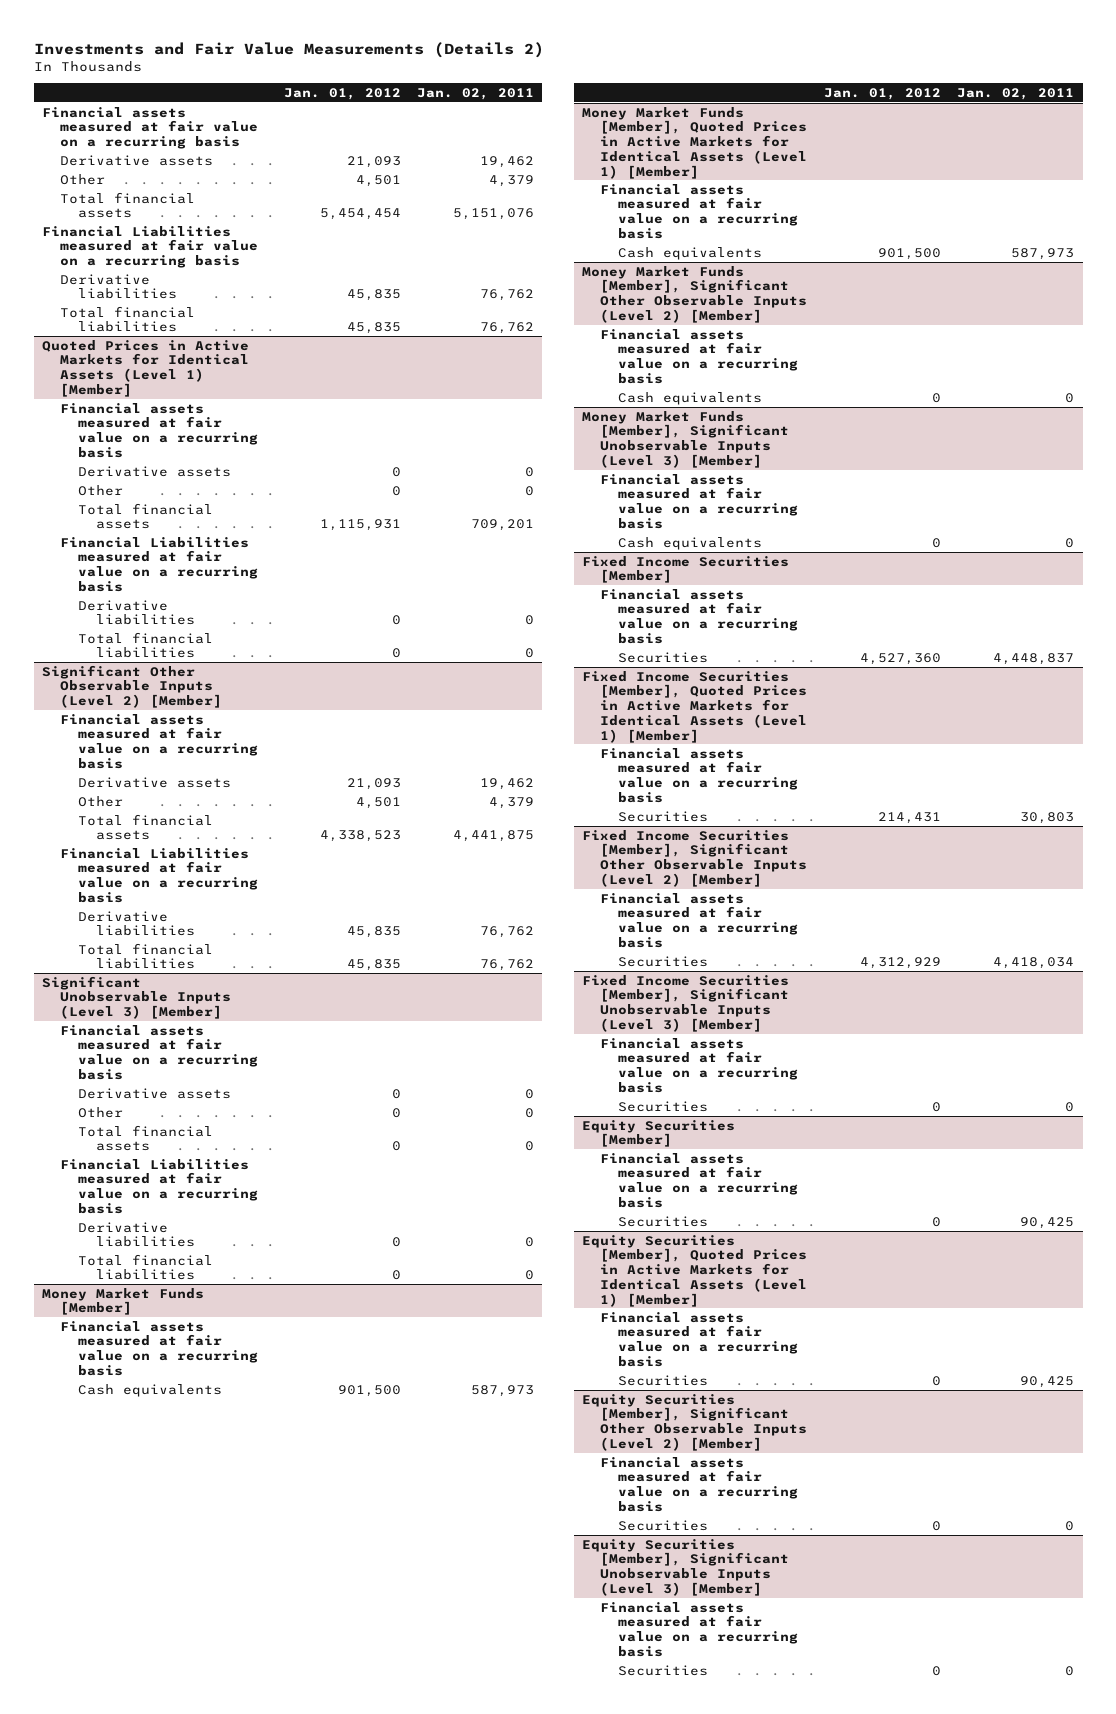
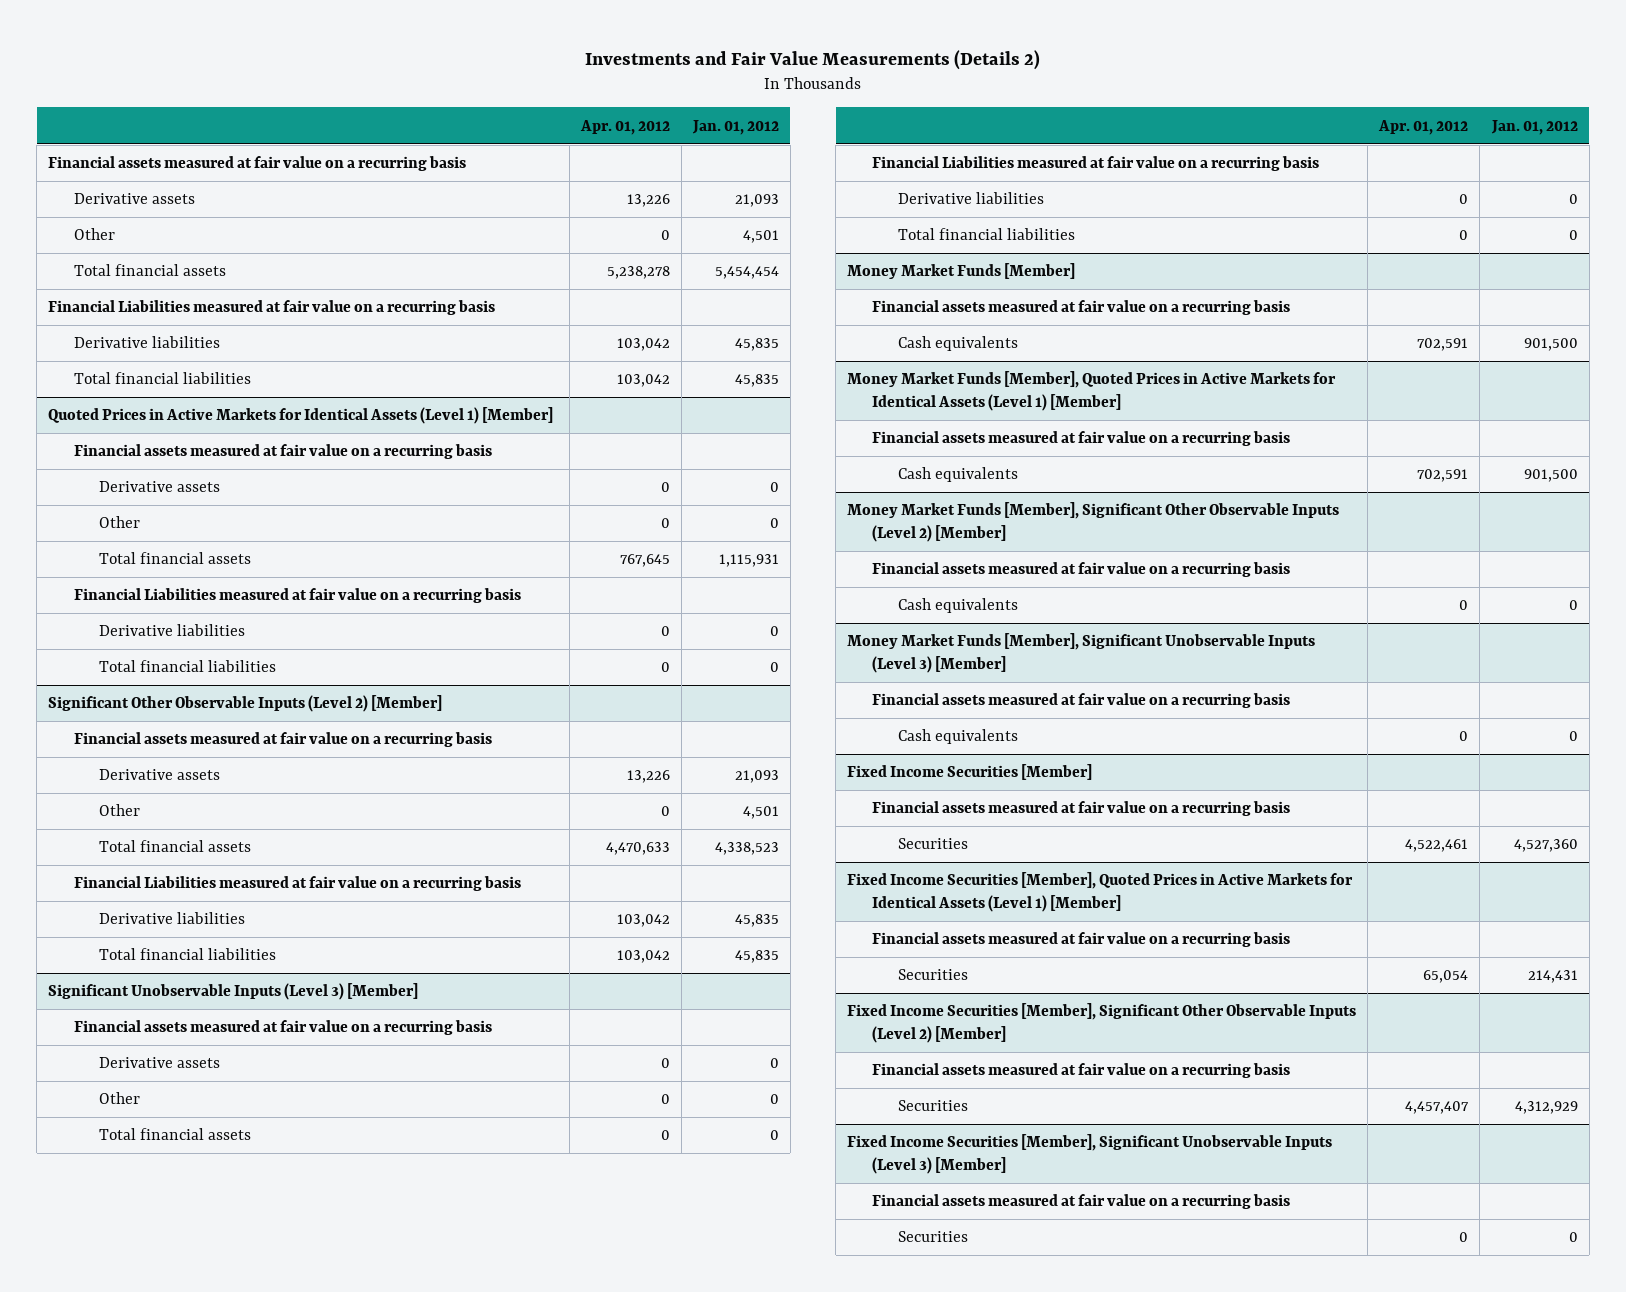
- | Jan. 01, 2012 | Jan. 02, 2011
+ | Apr. 01, 2012 | Jan. 01, 2012
- Equity Securities [Member]
- Financial assets measured at fair value on a recurring basis
- Securities | 0 | 90,425
- Equity Securities [Member], Quoted Prices in Active Markets for Identical Assets (Level 1) [Member]
- Financial assets measured at fair value on a recurring basis
- Securities | 0 | 90,425
- Equity Securities [Member], Significant Other Observable Inputs (Level 2) [Member]
- Financial assets measured at fair value on a recurring basis
- Securities | 0 | 0
- Equity Securities [Member], Significant Unobservable Inputs (Level 3) [Member]
- Financial assets measured at fair value on a recurring basis
- Securities | 0 | 0

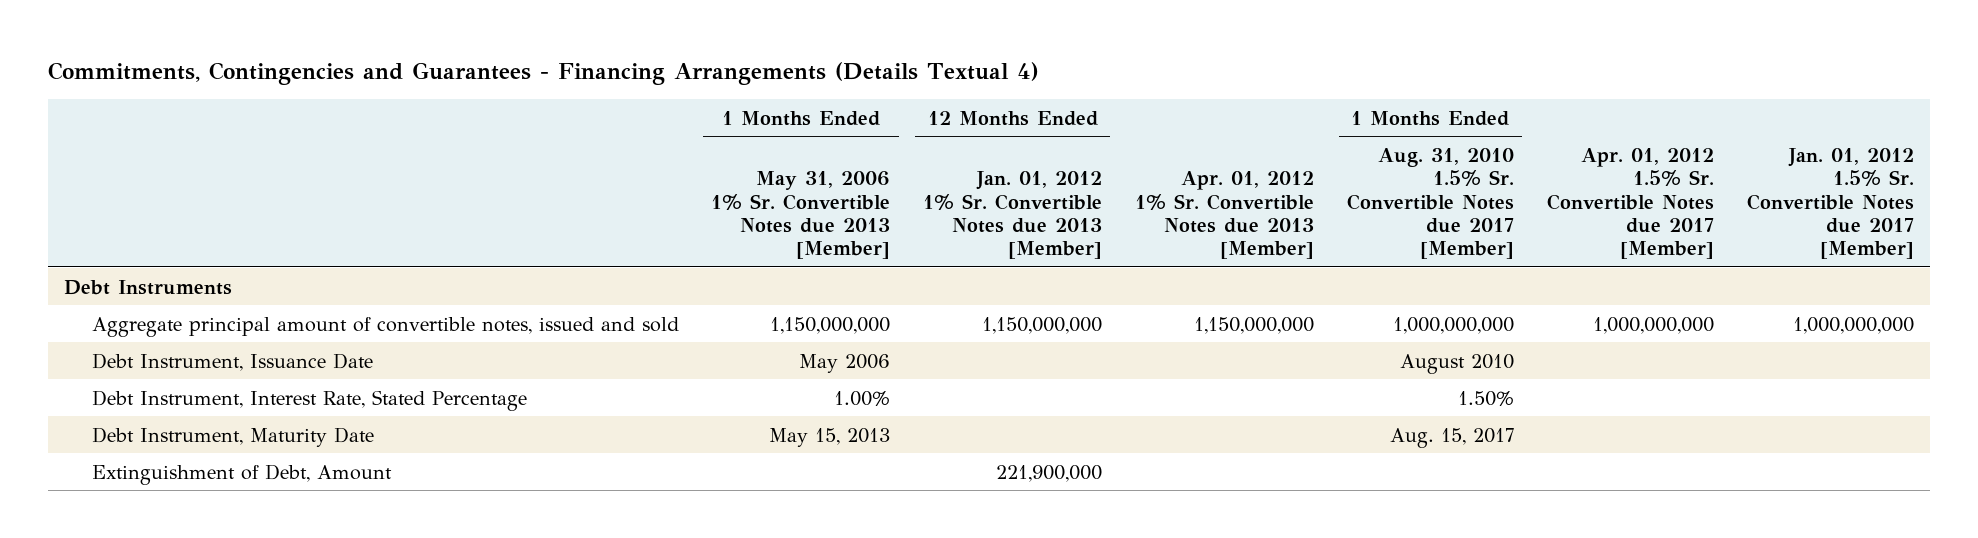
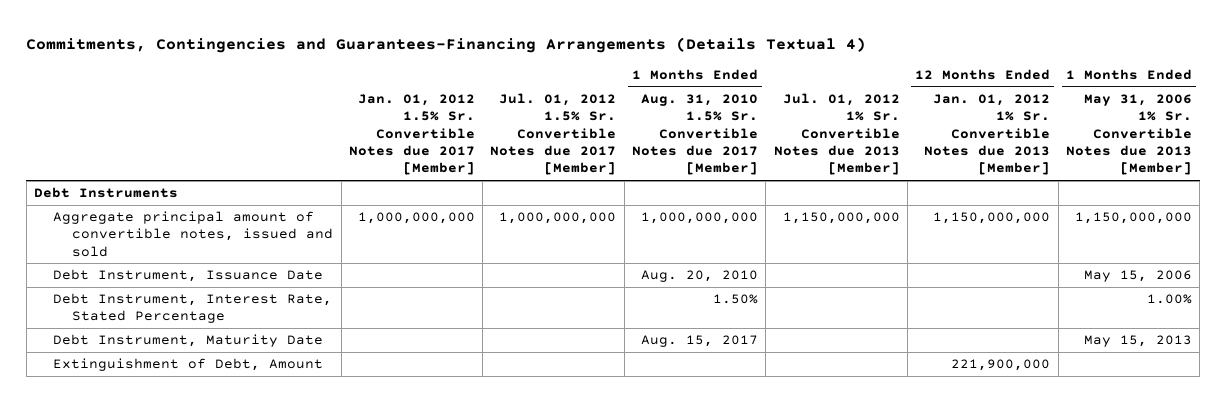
- Commitments, Contingencies and Guarantees - Financing Arrangements (Details Textual 4)
+ Commitments, Contingencies and Guarantees-Financing Arrangements (Details Textual 4)
- | 1 Months Ended May 31, 2006 1% Sr. Convertible Notes due 2013 [Member] | 12 Months Ended Jan. 01, 2012 1% Sr. Convertible Notes due 2013 [Member] | Apr. 01, 2012 1% Sr. Convertible Notes due 2013 [Member] | 1 Months Ended Aug. 31, 2010 1.5% Sr. Convertible Notes due 2017 [Member] | Apr. 01, 2012 1.5% Sr. Convertible Notes due 2017 [Member] | Jan. 01, 2012 1.5% Sr. Convertible Notes due 2017 [Member]
+ | Jan. 01, 2012 1.5% Sr. Convertible Notes due 2017 [Member] | Jul. 01, 2012 1.5% Sr. Convertible Notes due 2017 [Member] | 1 Months Ended Aug. 31, 2010 1.5% Sr. Convertible Notes due 2017 [Member] | Jul. 01, 2012 1% Sr. Convertible Notes due 2013 [Member] | 12 Months Ended Jan. 01, 2012 1% Sr. Convertible Notes due 2013 [Member] | 1 Months Ended May 31, 2006 1% Sr. Convertible Notes due 2013 [Member]
- Debt Instrument, Issuance Date | May 2006 | | | August 2010 | |
+ Debt Instrument, Issuance Date | | | Aug. 20, 2010 | | | May 15, 2006

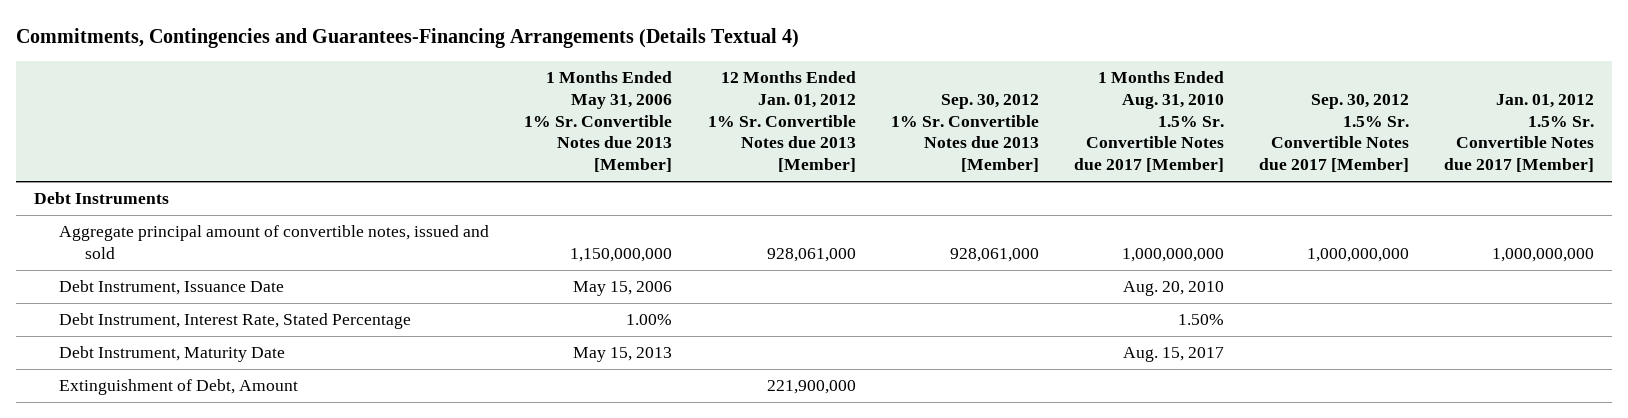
- | Jan. 01, 2012 1.5% Sr. Convertible Notes due 2017 [Member] | Jul. 01, 2012 1.5% Sr. Convertible Notes due 2017 [Member] | 1 Months Ended Aug. 31, 2010 1.5% Sr. Convertible Notes due 2017 [Member] | Jul. 01, 2012 1% Sr. Convertible Notes due 2013 [Member] | 12 Months Ended Jan. 01, 2012 1% Sr. Convertible Notes due 2013 [Member] | 1 Months Ended May 31, 2006 1% Sr. Convertible Notes due 2013 [Member]
+ | 1 Months Ended May 31, 2006 1% Sr. Convertible Notes due 2013 [Member] | 12 Months Ended Jan. 01, 2012 1% Sr. Convertible Notes due 2013 [Member] | Sep. 30, 2012 1% Sr. Convertible Notes due 2013 [Member] | 1 Months Ended Aug. 31, 2010 1.5% Sr. Convertible Notes due 2017 [Member] | Sep. 30, 2012 1.5% Sr. Convertible Notes due 2017 [Member] | Jan. 01, 2012 1.5% Sr. Convertible Notes due 2017 [Member]
- Aggregate principal amount of convertible notes, issued and sold | 1,000,000,000 | 1,000,000,000 | 1,000,000,000 | 1,150,000,000 | 1,150,000,000 | 1,150,000,000
+ Aggregate principal amount of convertible notes, issued and sold | 1,150,000,000 | 928,061,000 | 928,061,000 | 1,000,000,000 | 1,000,000,000 | 1,000,000,000

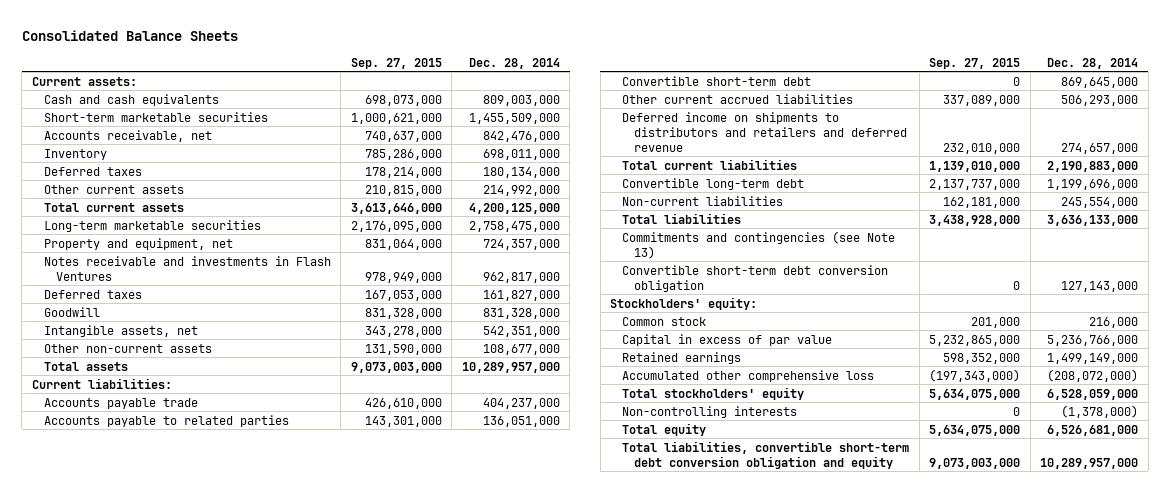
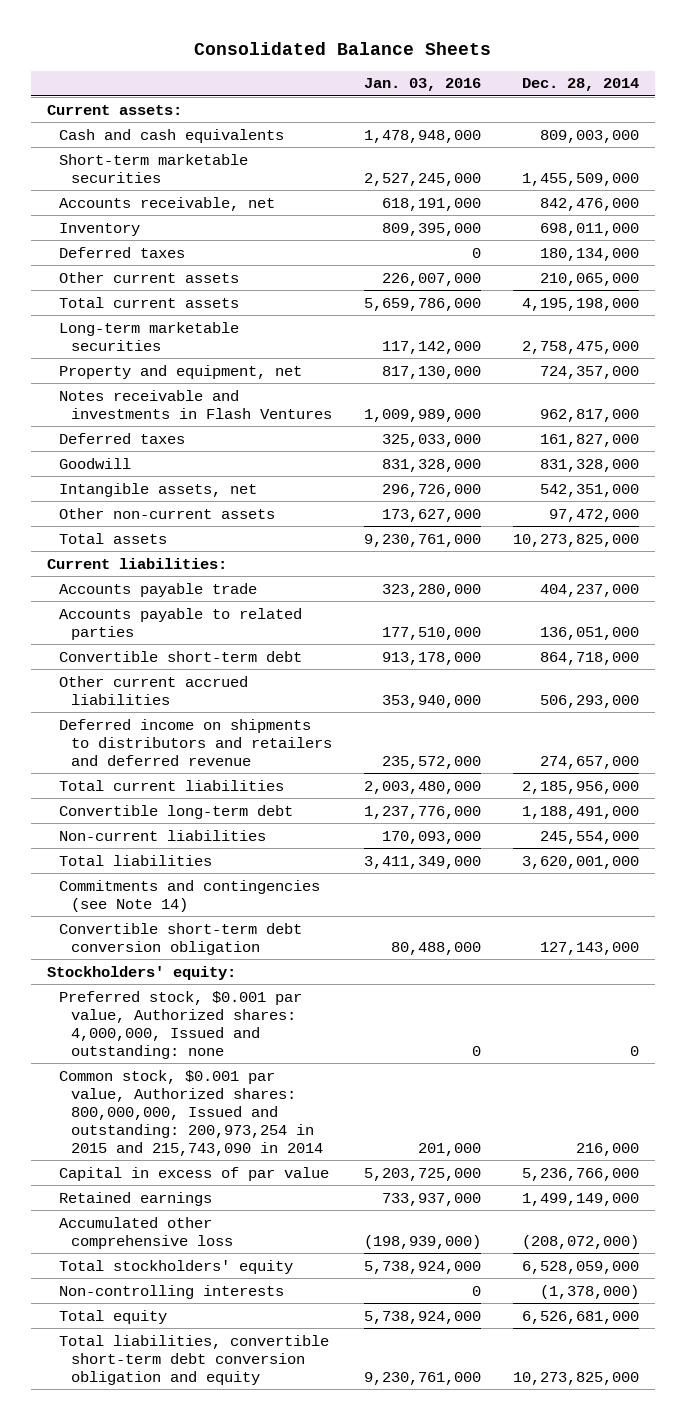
- | Sep. 27, 2015 | Dec. 28, 2014
+ | Jan. 03, 2016 | Dec. 28, 2014
- Other current assets | 210,815,000 | 214,992,000
- Total current assets | 3,613,646,000 | 4,200,125,000
+ Other current assets | 226,007,000 | 210,065,000
+ Total current assets | 5,659,786,000 | 4,195,198,000
- Other non-current assets | 131,590,000 | 108,677,000
- Total assets | 9,073,003,000 | 10,289,957,000
+ Other non-current assets | 173,627,000 | 97,472,000
+ Total assets | 9,230,761,000 | 10,273,825,000
- Convertible short-term debt | 0 | 869,645,000
+ Convertible short-term debt | 913,178,000 | 864,718,000
- Total current liabilities | 1,139,010,000 | 2,190,883,000
- Convertible long-term debt | 2,137,737,000 | 1,199,696,000
+ Total current liabilities | 2,003,480,000 | 2,185,956,000
+ Convertible long-term debt | 1,237,776,000 | 1,188,491,000
- Total liabilities | 3,438,928,000 | 3,636,133,000
- Commitments and contingencies (see Note 13)
+ Total liabilities | 3,411,349,000 | 3,620,001,000
+ Commitments and contingencies (see Note 14)
- Common stock | 201,000 | 216,000
+ Preferred stock, $0.001 par value, Authorized shares: 4,000,000, Issued and outstanding: none | 0 | 0
+ Common stock, $0.001 par value, Authorized shares: 800,000,000, Issued and outstanding: 200,973,254 in 2015 and 215,743,090 in 2014 | 201,000 | 216,000
- Total liabilities, convertible short-term debt conversion obligation and equity | 9,073,003,000 | 10,289,957,000
+ Total liabilities, convertible short-term debt conversion obligation and equity | 9,230,761,000 | 10,273,825,000

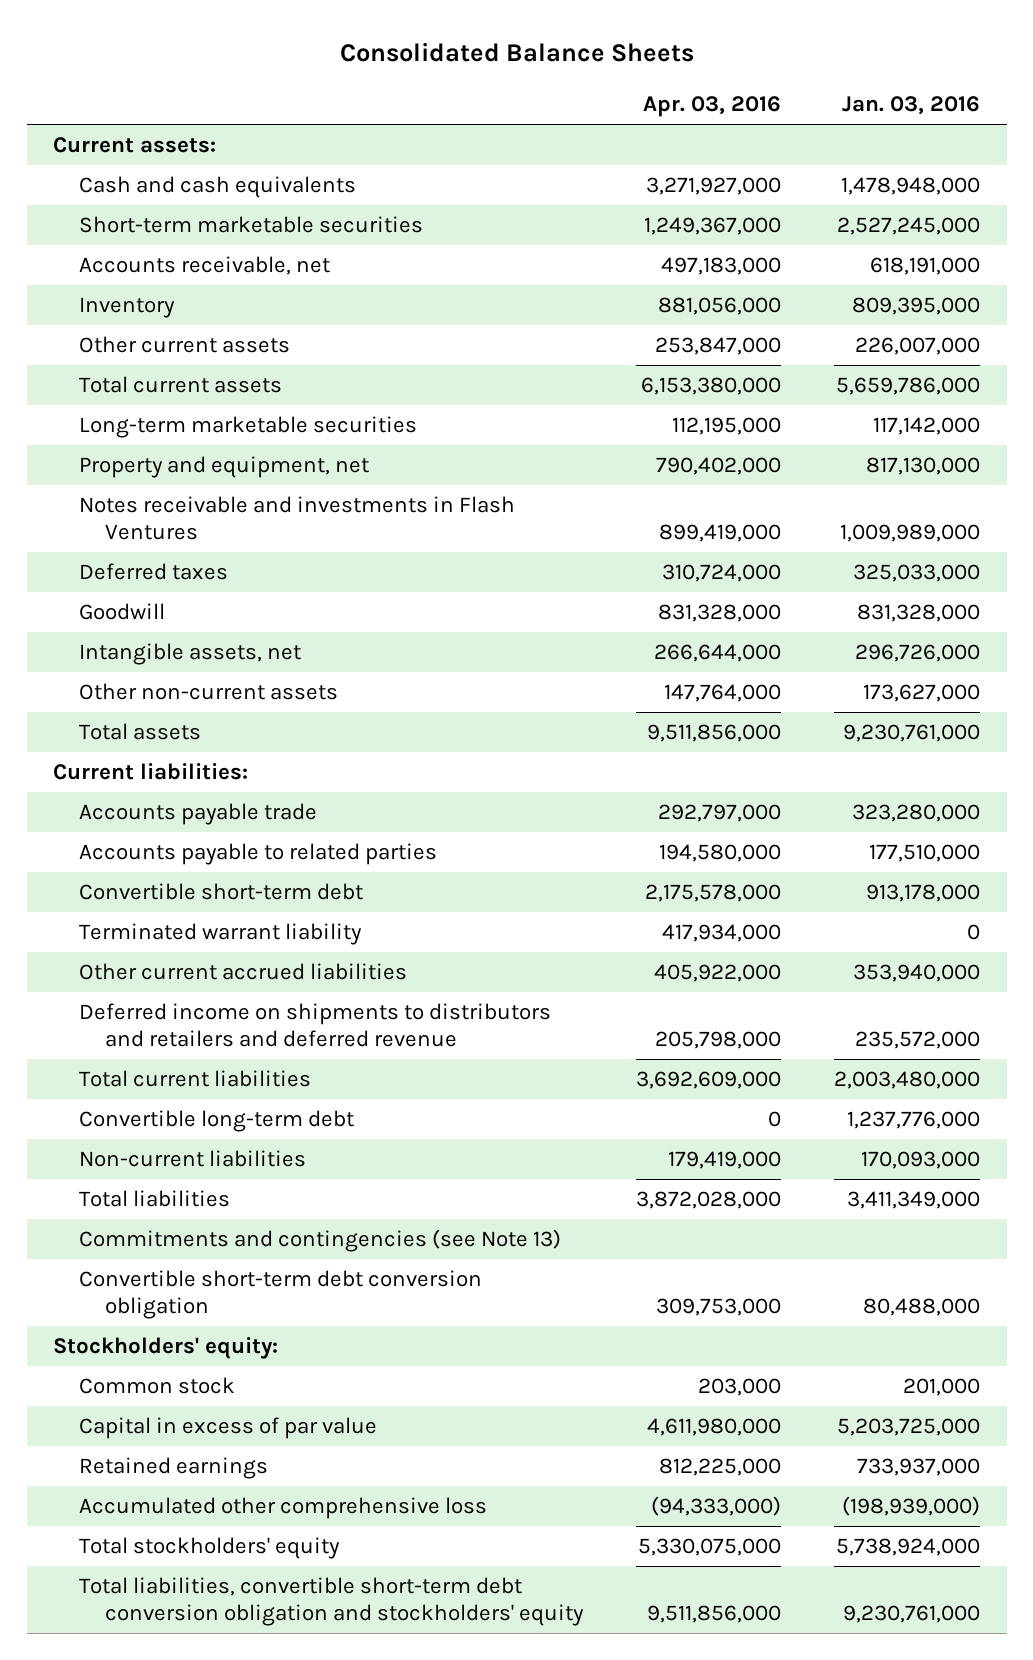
- | Jan. 03, 2016 | Dec. 28, 2014
+ | Apr. 03, 2016 | Jan. 03, 2016
- Deferred taxes | 0 | 180,134,000
+ Terminated warrant liability | 417,934,000 | 0
- Commitments and contingencies (see Note 14)
+ Commitments and contingencies (see Note 13)
- Preferred stock, $0.001 par value, Authorized shares: 4,000,000, Issued and outstanding: none | 0 | 0
- Common stock, $0.001 par value, Authorized shares: 800,000,000, Issued and outstanding: 200,973,254 in 2015 and 215,743,090 in 2014 | 201,000 | 216,000
+ Common stock | 203,000 | 201,000
- Non-controlling interests | 0 | (1,378,000)
- Total equity | 5,738,924,000 | 6,526,681,000
- Total liabilities, convertible short-term debt conversion obligation and equity | 9,230,761,000 | 10,273,825,000
+ Total liabilities, convertible short-term debt conversion obligation and stockholders' equity | 9,511,856,000 | 9,230,761,000

